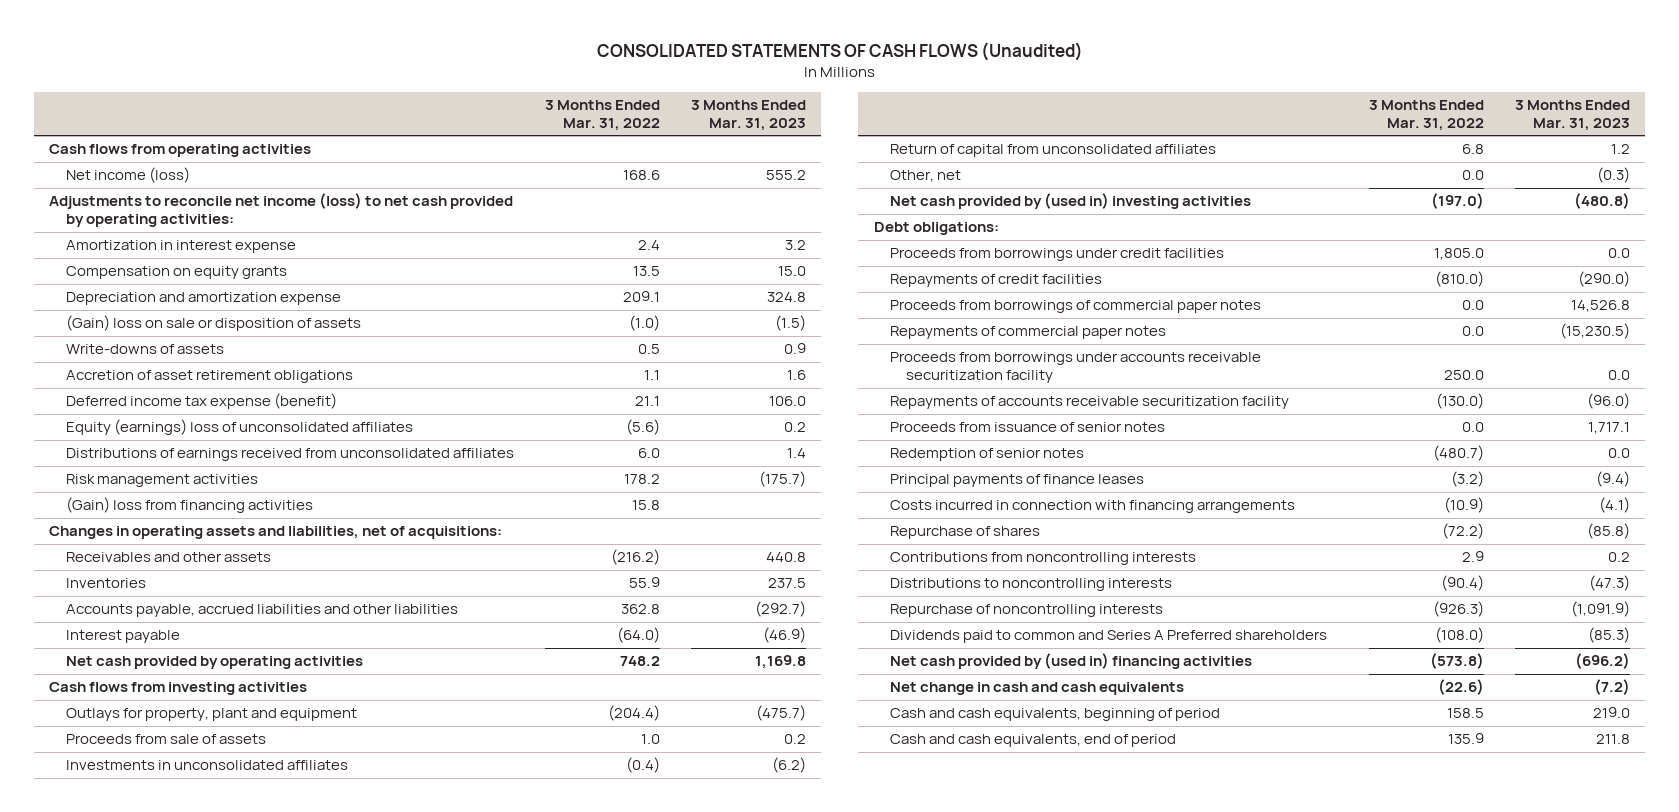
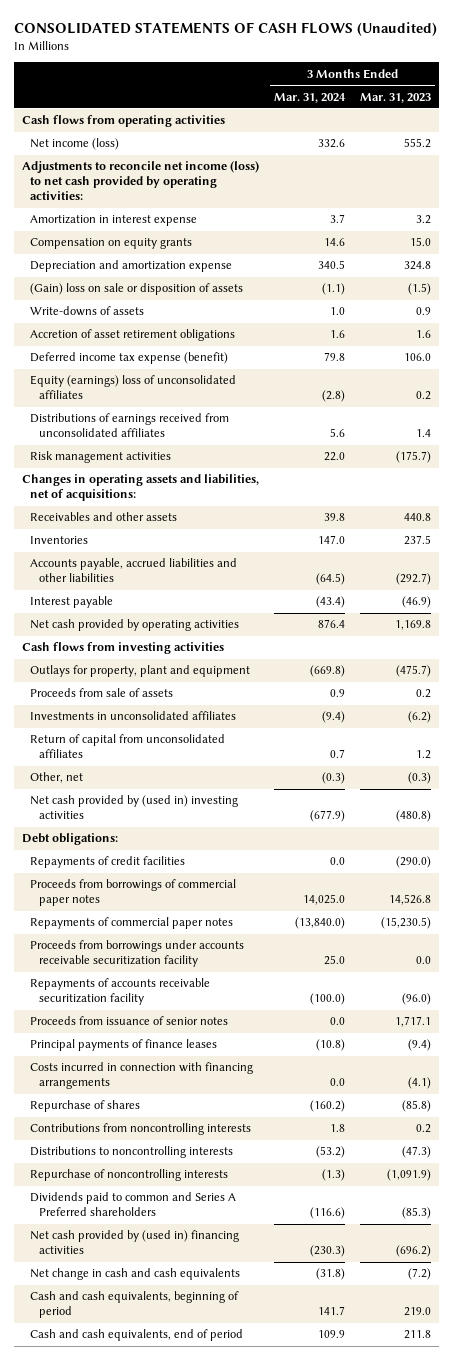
- | 3 Months Ended Mar. 31, 2022 | 3 Months Ended Mar. 31, 2023
+ | 3 Months Ended Mar. 31, 2024 | 3 Months Ended Mar. 31, 2023
- (Gain) loss from financing activities | 15.8 |
- Proceeds from borrowings under credit facilities | 1,805.0 | 0.0
- Redemption of senior notes | (480.7) | 0.0

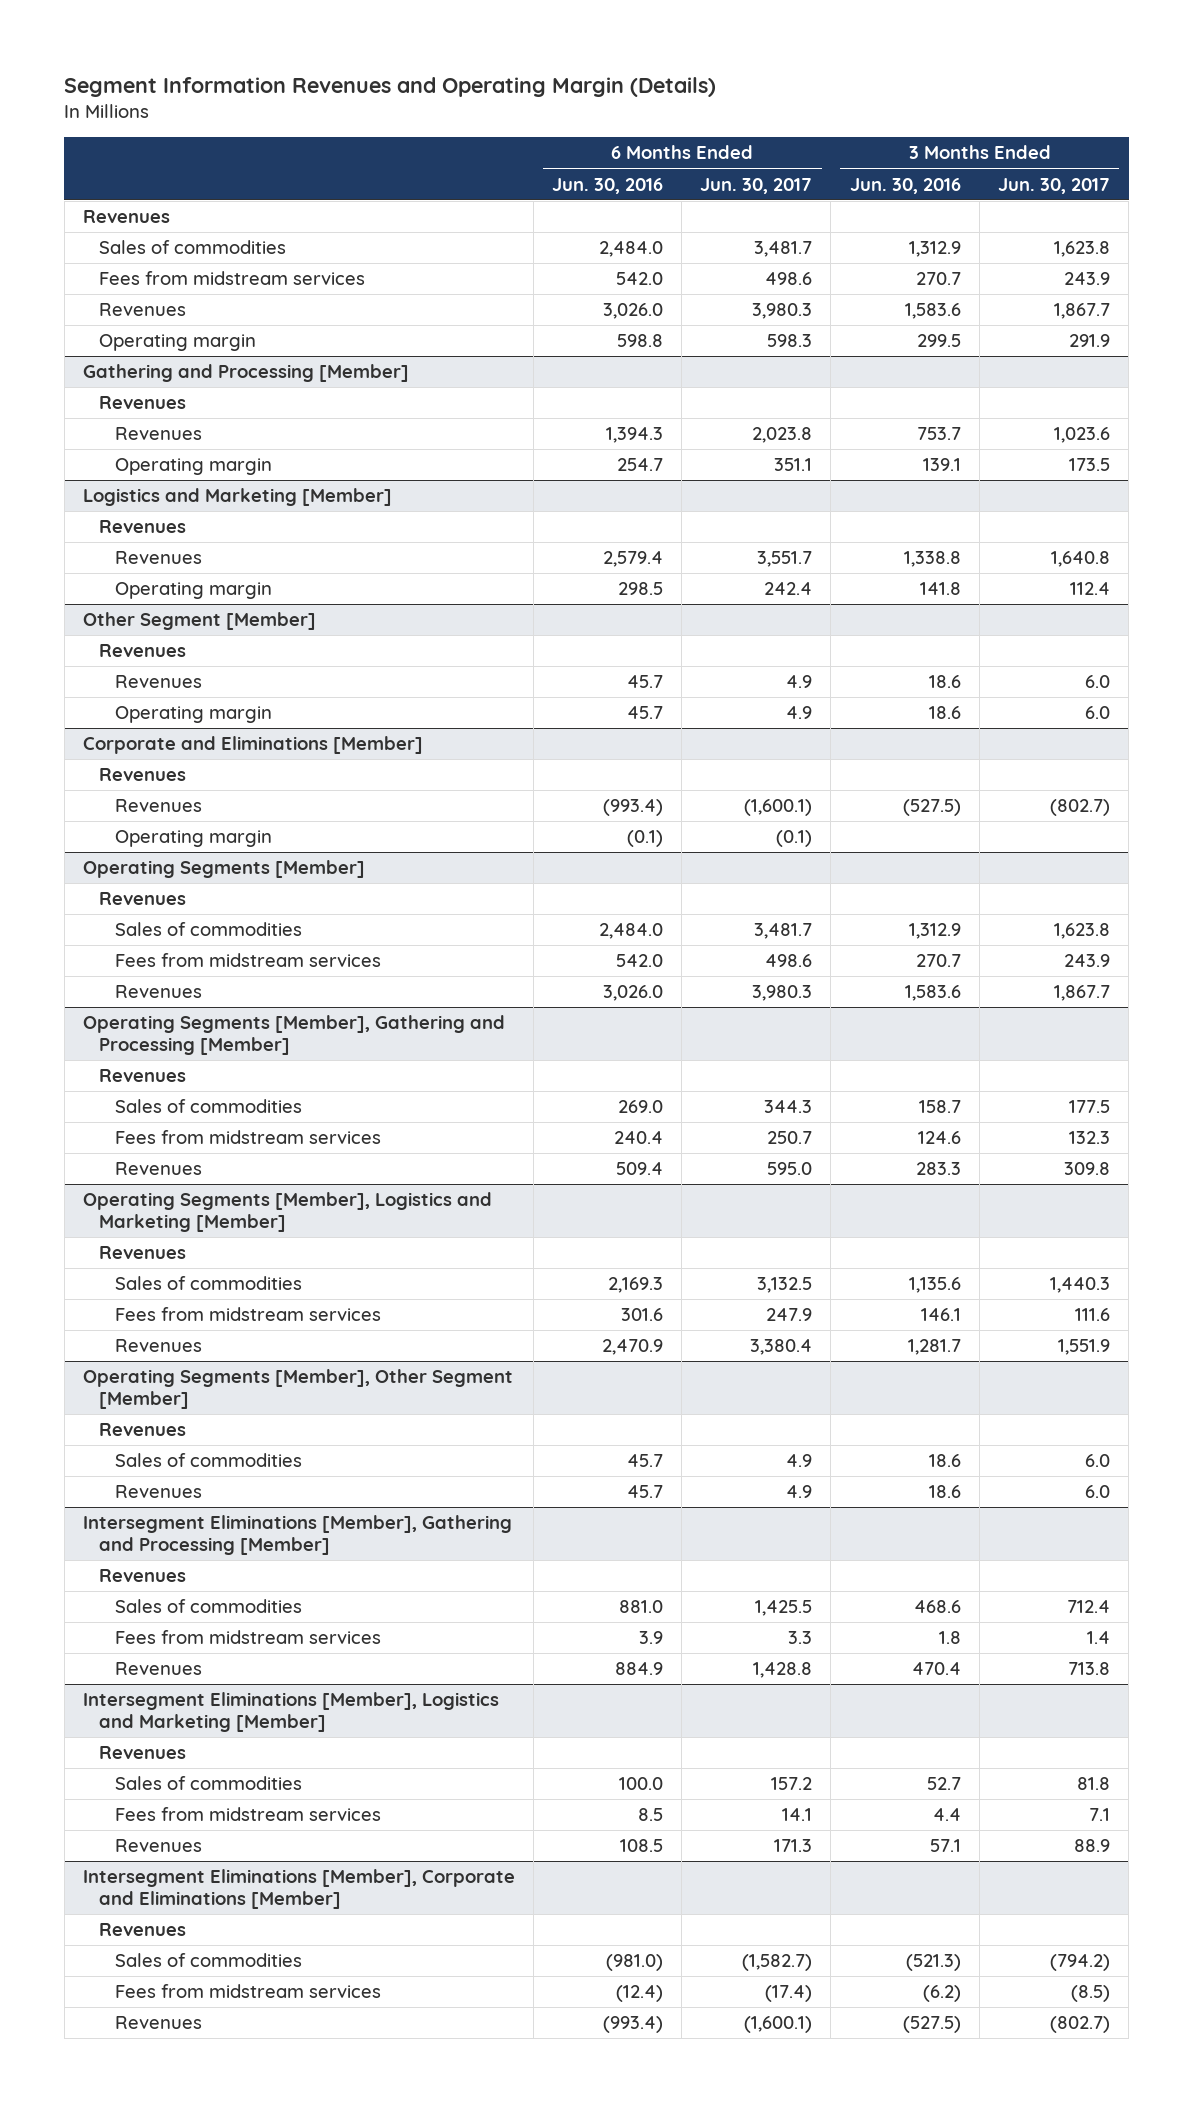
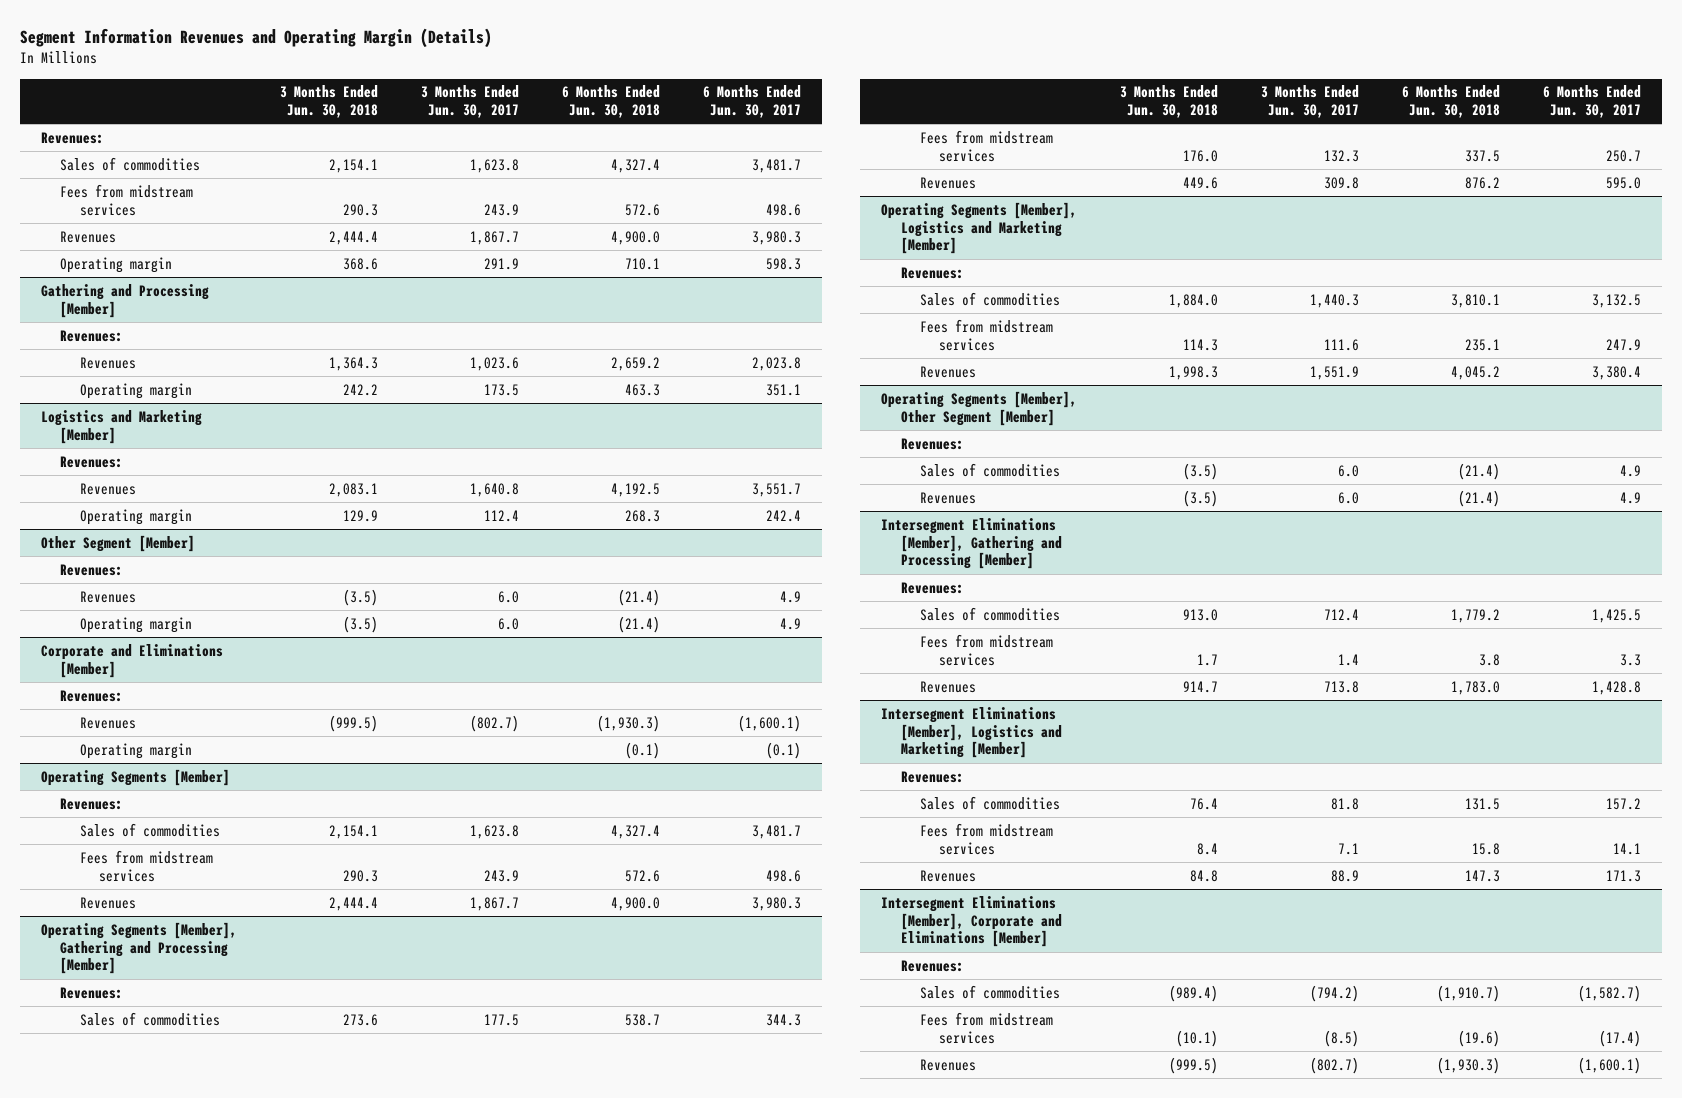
- | 6 Months Ended Jun. 30, 2016 | 6 Months Ended Jun. 30, 2017 | 3 Months Ended Jun. 30, 2016 | 3 Months Ended Jun. 30, 2017
+ | 3 Months Ended Jun. 30, 2018 | 3 Months Ended Jun. 30, 2017 | 6 Months Ended Jun. 30, 2018 | 6 Months Ended Jun. 30, 2017
- Revenues
+ Revenues:
@ Gathering and Processing [Member]
- Revenues
+ Revenues:
@ Logistics and Marketing [Member]
- Revenues
+ Revenues:
@ Other Segment [Member]
- Revenues
+ Revenues:
@ Corporate and Eliminations [Member]
- Revenues
+ Revenues:
@ Operating Segments [Member]
- Revenues
+ Revenues:
@ Operating Segments [Member], Gathering and Processing [Member]
- Revenues
+ Revenues:
@ Operating Segments [Member], Logistics and Marketing [Member]
- Revenues
+ Revenues:
@ Operating Segments [Member], Other Segment [Member]
- Revenues
+ Revenues:
@ Intersegment Eliminations [Member], Gathering and Processing [Member]
- Revenues
+ Revenues:
@ Intersegment Eliminations [Member], Logistics and Marketing [Member]
- Revenues
+ Revenues:
@ Intersegment Eliminations [Member], Corporate and Eliminations [Member]
- Revenues
+ Revenues:

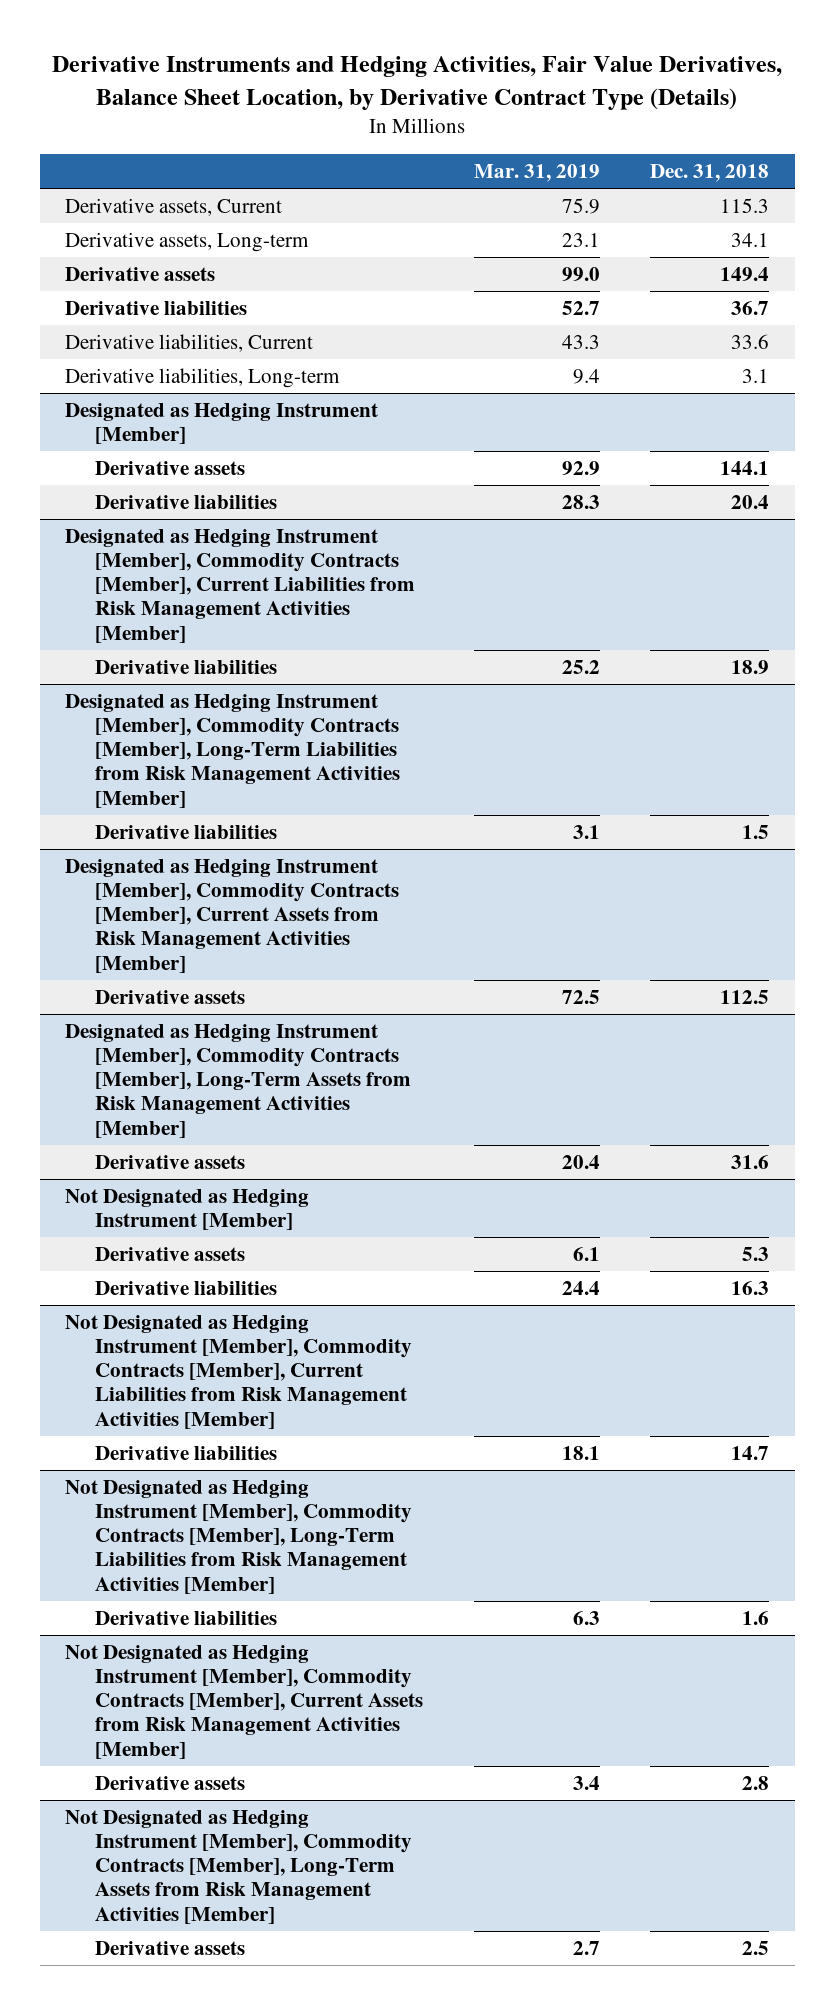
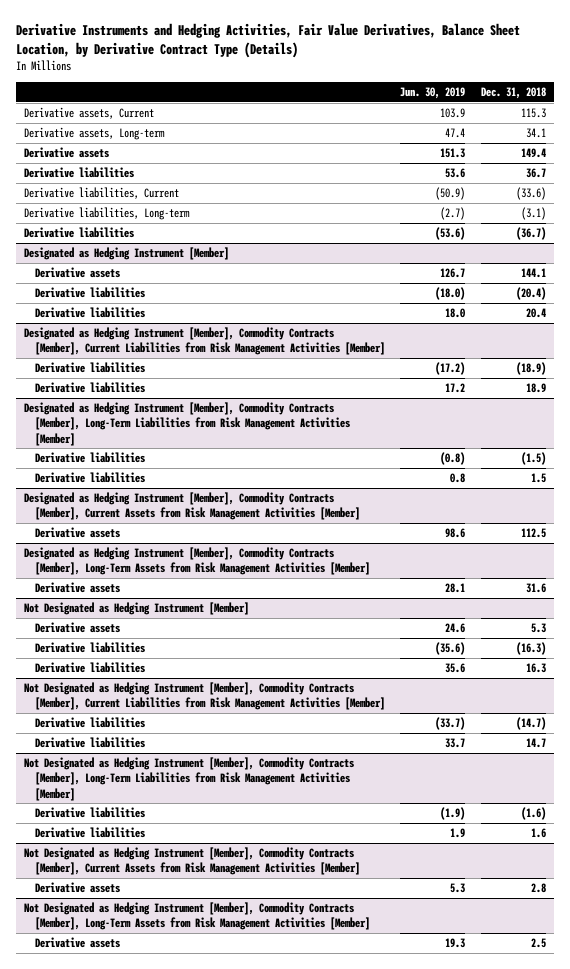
- | Mar. 31, 2019 | Dec. 31, 2018
+ | Jun. 30, 2019 | Dec. 31, 2018
- Derivative liabilities, Current | 43.3 | 33.6
- Derivative liabilities, Long-term | 9.4 | 3.1
+ Derivative liabilities, Current | (50.9) | (33.6)
+ Derivative liabilities, Long-term | (2.7) | (3.1)
+ Derivative liabilities | (53.6) | (36.7)
@ Designated as Hedging Instrument [Member]
+ Derivative liabilities | (18.0) | (20.4)
@ Designated as Hedging Instrument [Member], Commodity Contracts [Member], Current Liabilities from Risk Management Activities [Member]
+ Derivative liabilities | (17.2) | (18.9)
@ Designated as Hedging Instrument [Member], Commodity Contracts [Member], Long-Term Liabilities from Risk Management Activities [Member]
+ Derivative liabilities | (0.8) | (1.5)
@ Not Designated as Hedging Instrument [Member]
+ Derivative liabilities | (35.6) | (16.3)
@ Not Designated as Hedging Instrument [Member], Commodity Contracts [Member], Current Liabilities from Risk Management Activities [Member]
+ Derivative liabilities | (33.7) | (14.7)
@ Not Designated as Hedging Instrument [Member], Commodity Contracts [Member], Long-Term Liabilities from Risk Management Activities [Member]
+ Derivative liabilities | (1.9) | (1.6)

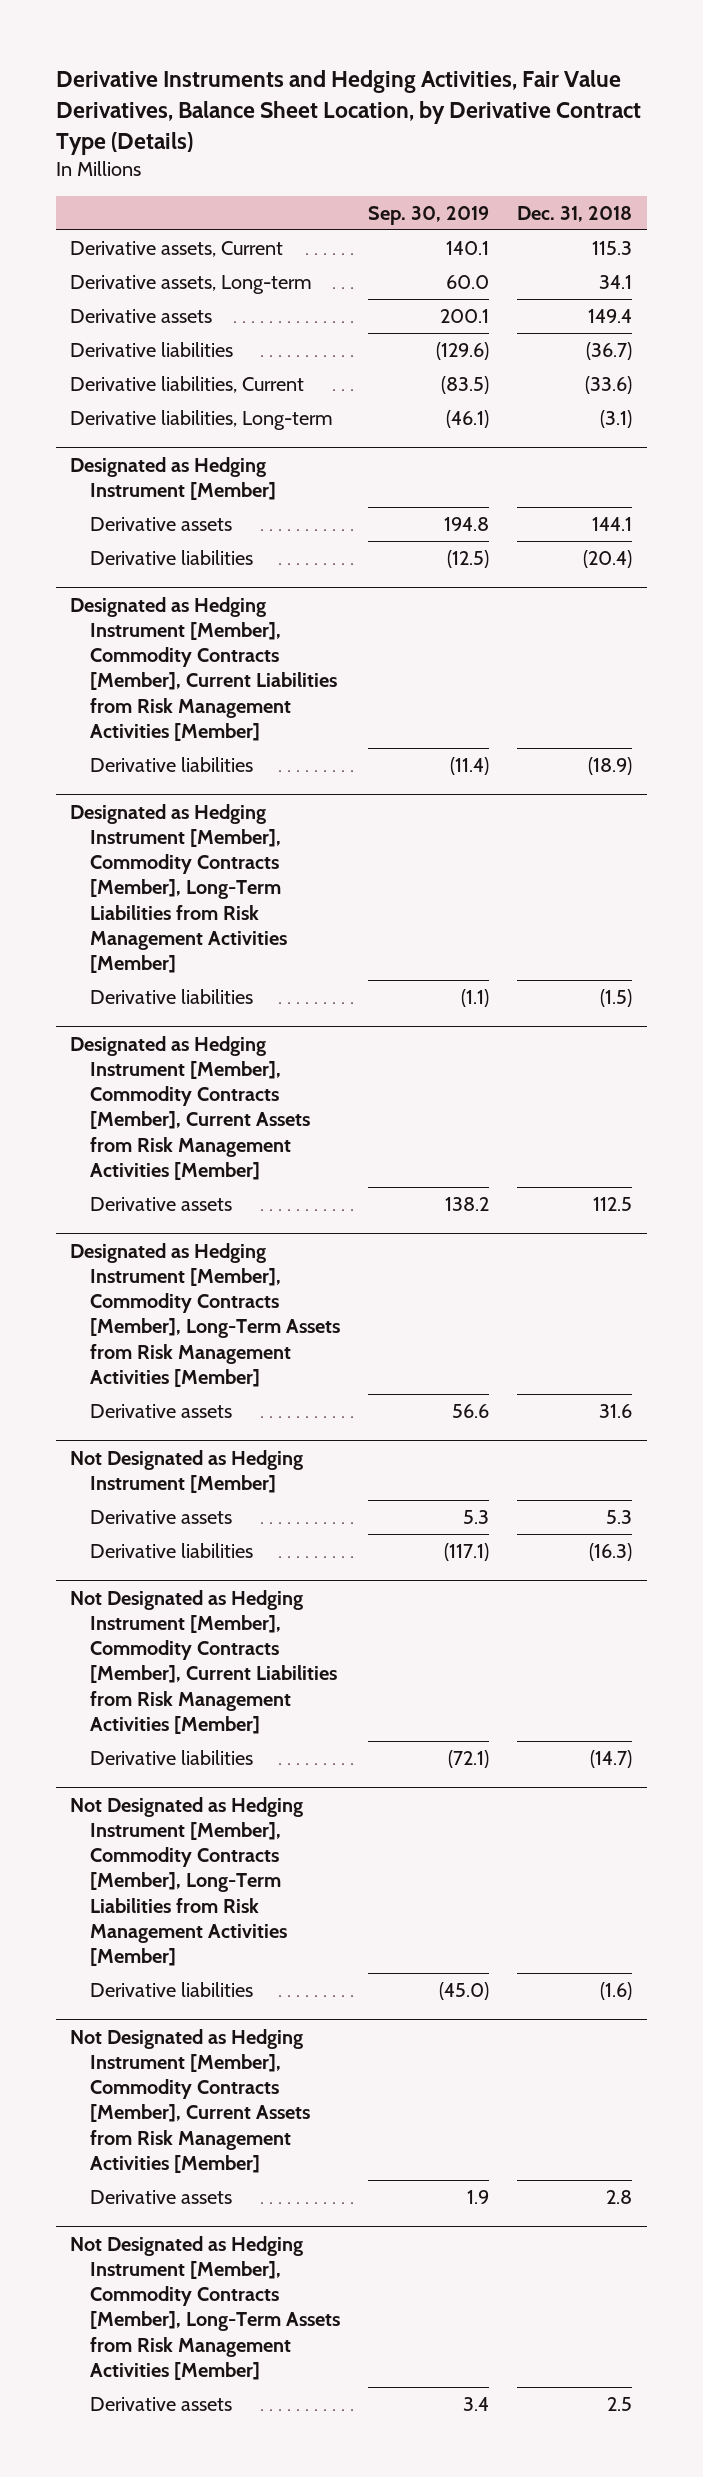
- | Jun. 30, 2019 | Dec. 31, 2018
+ | Sep. 30, 2019 | Dec. 31, 2018
- Derivative liabilities | 53.6 | 36.7
moved up: Derivative liabilities | (129.6) | (36.7)
@ Designated as Hedging Instrument [Member]
- Derivative liabilities | 18.0 | 20.4
@ Designated as Hedging Instrument [Member], Commodity Contracts [Member], Current Liabilities from Risk Management Activities [Member]
- Derivative liabilities | 17.2 | 18.9
@ Designated as Hedging Instrument [Member], Commodity Contracts [Member], Long-Term Liabilities from Risk Management Activities [Member]
- Derivative liabilities | 0.8 | 1.5
@ Not Designated as Hedging Instrument [Member]
- Derivative liabilities | 35.6 | 16.3
@ Not Designated as Hedging Instrument [Member], Commodity Contracts [Member], Current Liabilities from Risk Management Activities [Member]
- Derivative liabilities | 33.7 | 14.7
@ Not Designated as Hedging Instrument [Member], Commodity Contracts [Member], Long-Term Liabilities from Risk Management Activities [Member]
- Derivative liabilities | 1.9 | 1.6

